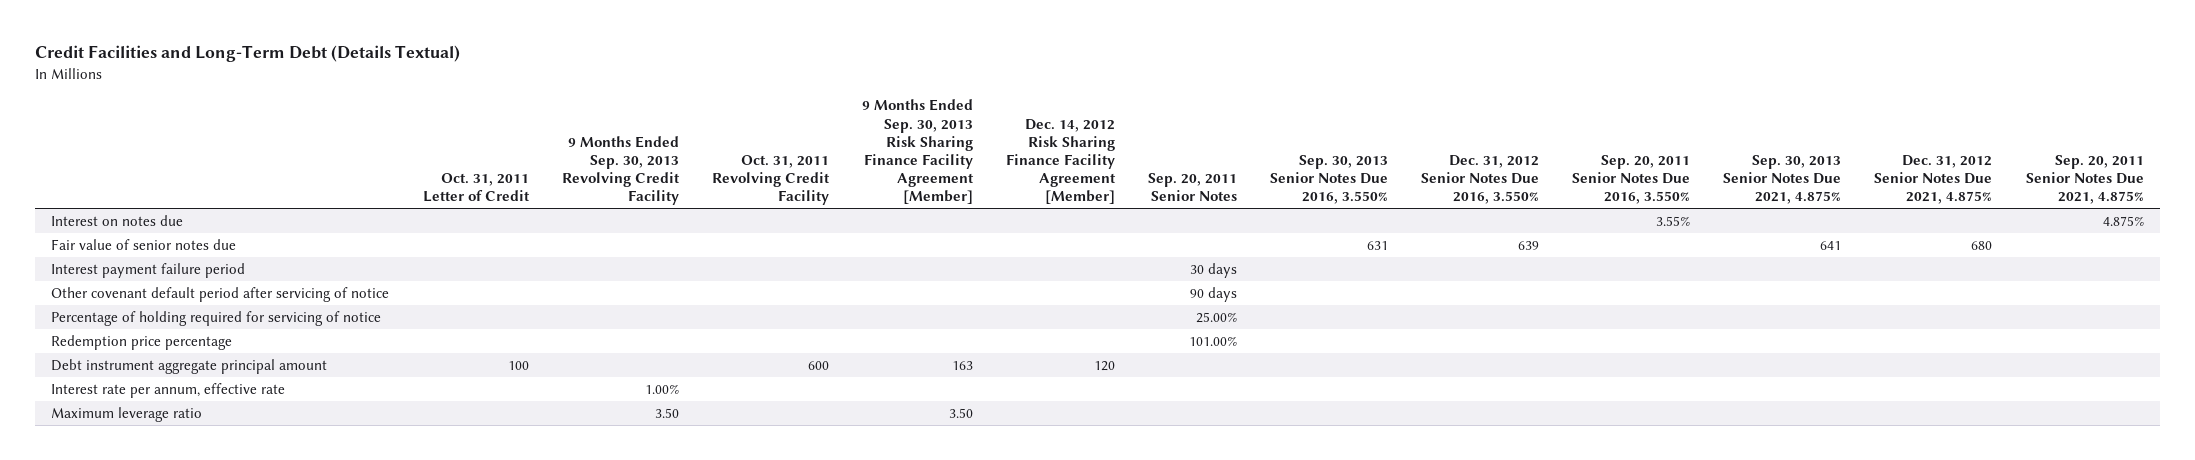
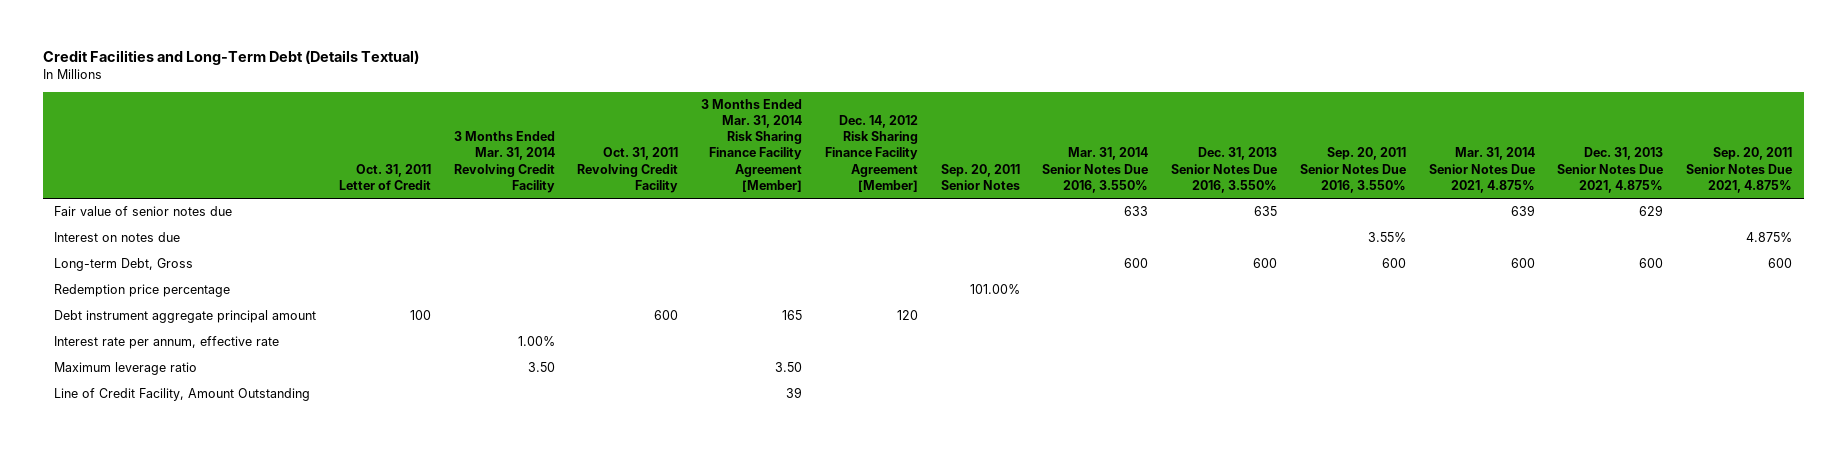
- | Oct. 31, 2011 Letter of Credit | 9 Months Ended Sep. 30, 2013 Revolving Credit Facility | Oct. 31, 2011 Revolving Credit Facility | 9 Months Ended Sep. 30, 2013 Risk Sharing Finance Facility Agreement [Member] | Dec. 14, 2012 Risk Sharing Finance Facility Agreement [Member] | Sep. 20, 2011 Senior Notes | Sep. 30, 2013 Senior Notes Due 2016, 3.550% | Dec. 31, 2012 Senior Notes Due 2016, 3.550% | Sep. 20, 2011 Senior Notes Due 2016, 3.550% | Sep. 30, 2013 Senior Notes Due 2021, 4.875% | Dec. 31, 2012 Senior Notes Due 2021, 4.875% | Sep. 20, 2011 Senior Notes Due 2021, 4.875%
+ | Oct. 31, 2011 Letter of Credit | 3 Months Ended Mar. 31, 2014 Revolving Credit Facility | Oct. 31, 2011 Revolving Credit Facility | 3 Months Ended Mar. 31, 2014 Risk Sharing Finance Facility Agreement [Member] | Dec. 14, 2012 Risk Sharing Finance Facility Agreement [Member] | Sep. 20, 2011 Senior Notes | Mar. 31, 2014 Senior Notes Due 2016, 3.550% | Dec. 31, 2013 Senior Notes Due 2016, 3.550% | Sep. 20, 2011 Senior Notes Due 2016, 3.550% | Mar. 31, 2014 Senior Notes Due 2021, 4.875% | Dec. 31, 2013 Senior Notes Due 2021, 4.875% | Sep. 20, 2011 Senior Notes Due 2021, 4.875%
- Interest payment failure period | | | | | | 30 days | | | | | |
- Other covenant default period after servicing of notice | | | | | | 90 days | | | | | |
- Percentage of holding required for servicing of notice | | | | | | 25.00% | | | | | |
moved down: Interest on notes due | | | | | | | | | 3.55% | | | 4.875%
+ Long-term Debt, Gross | | | | | | | 600 | 600 | 600 | 600 | 600 | 600
+ Line of Credit Facility, Amount Outstanding | | | | 39 | | | | | | | |

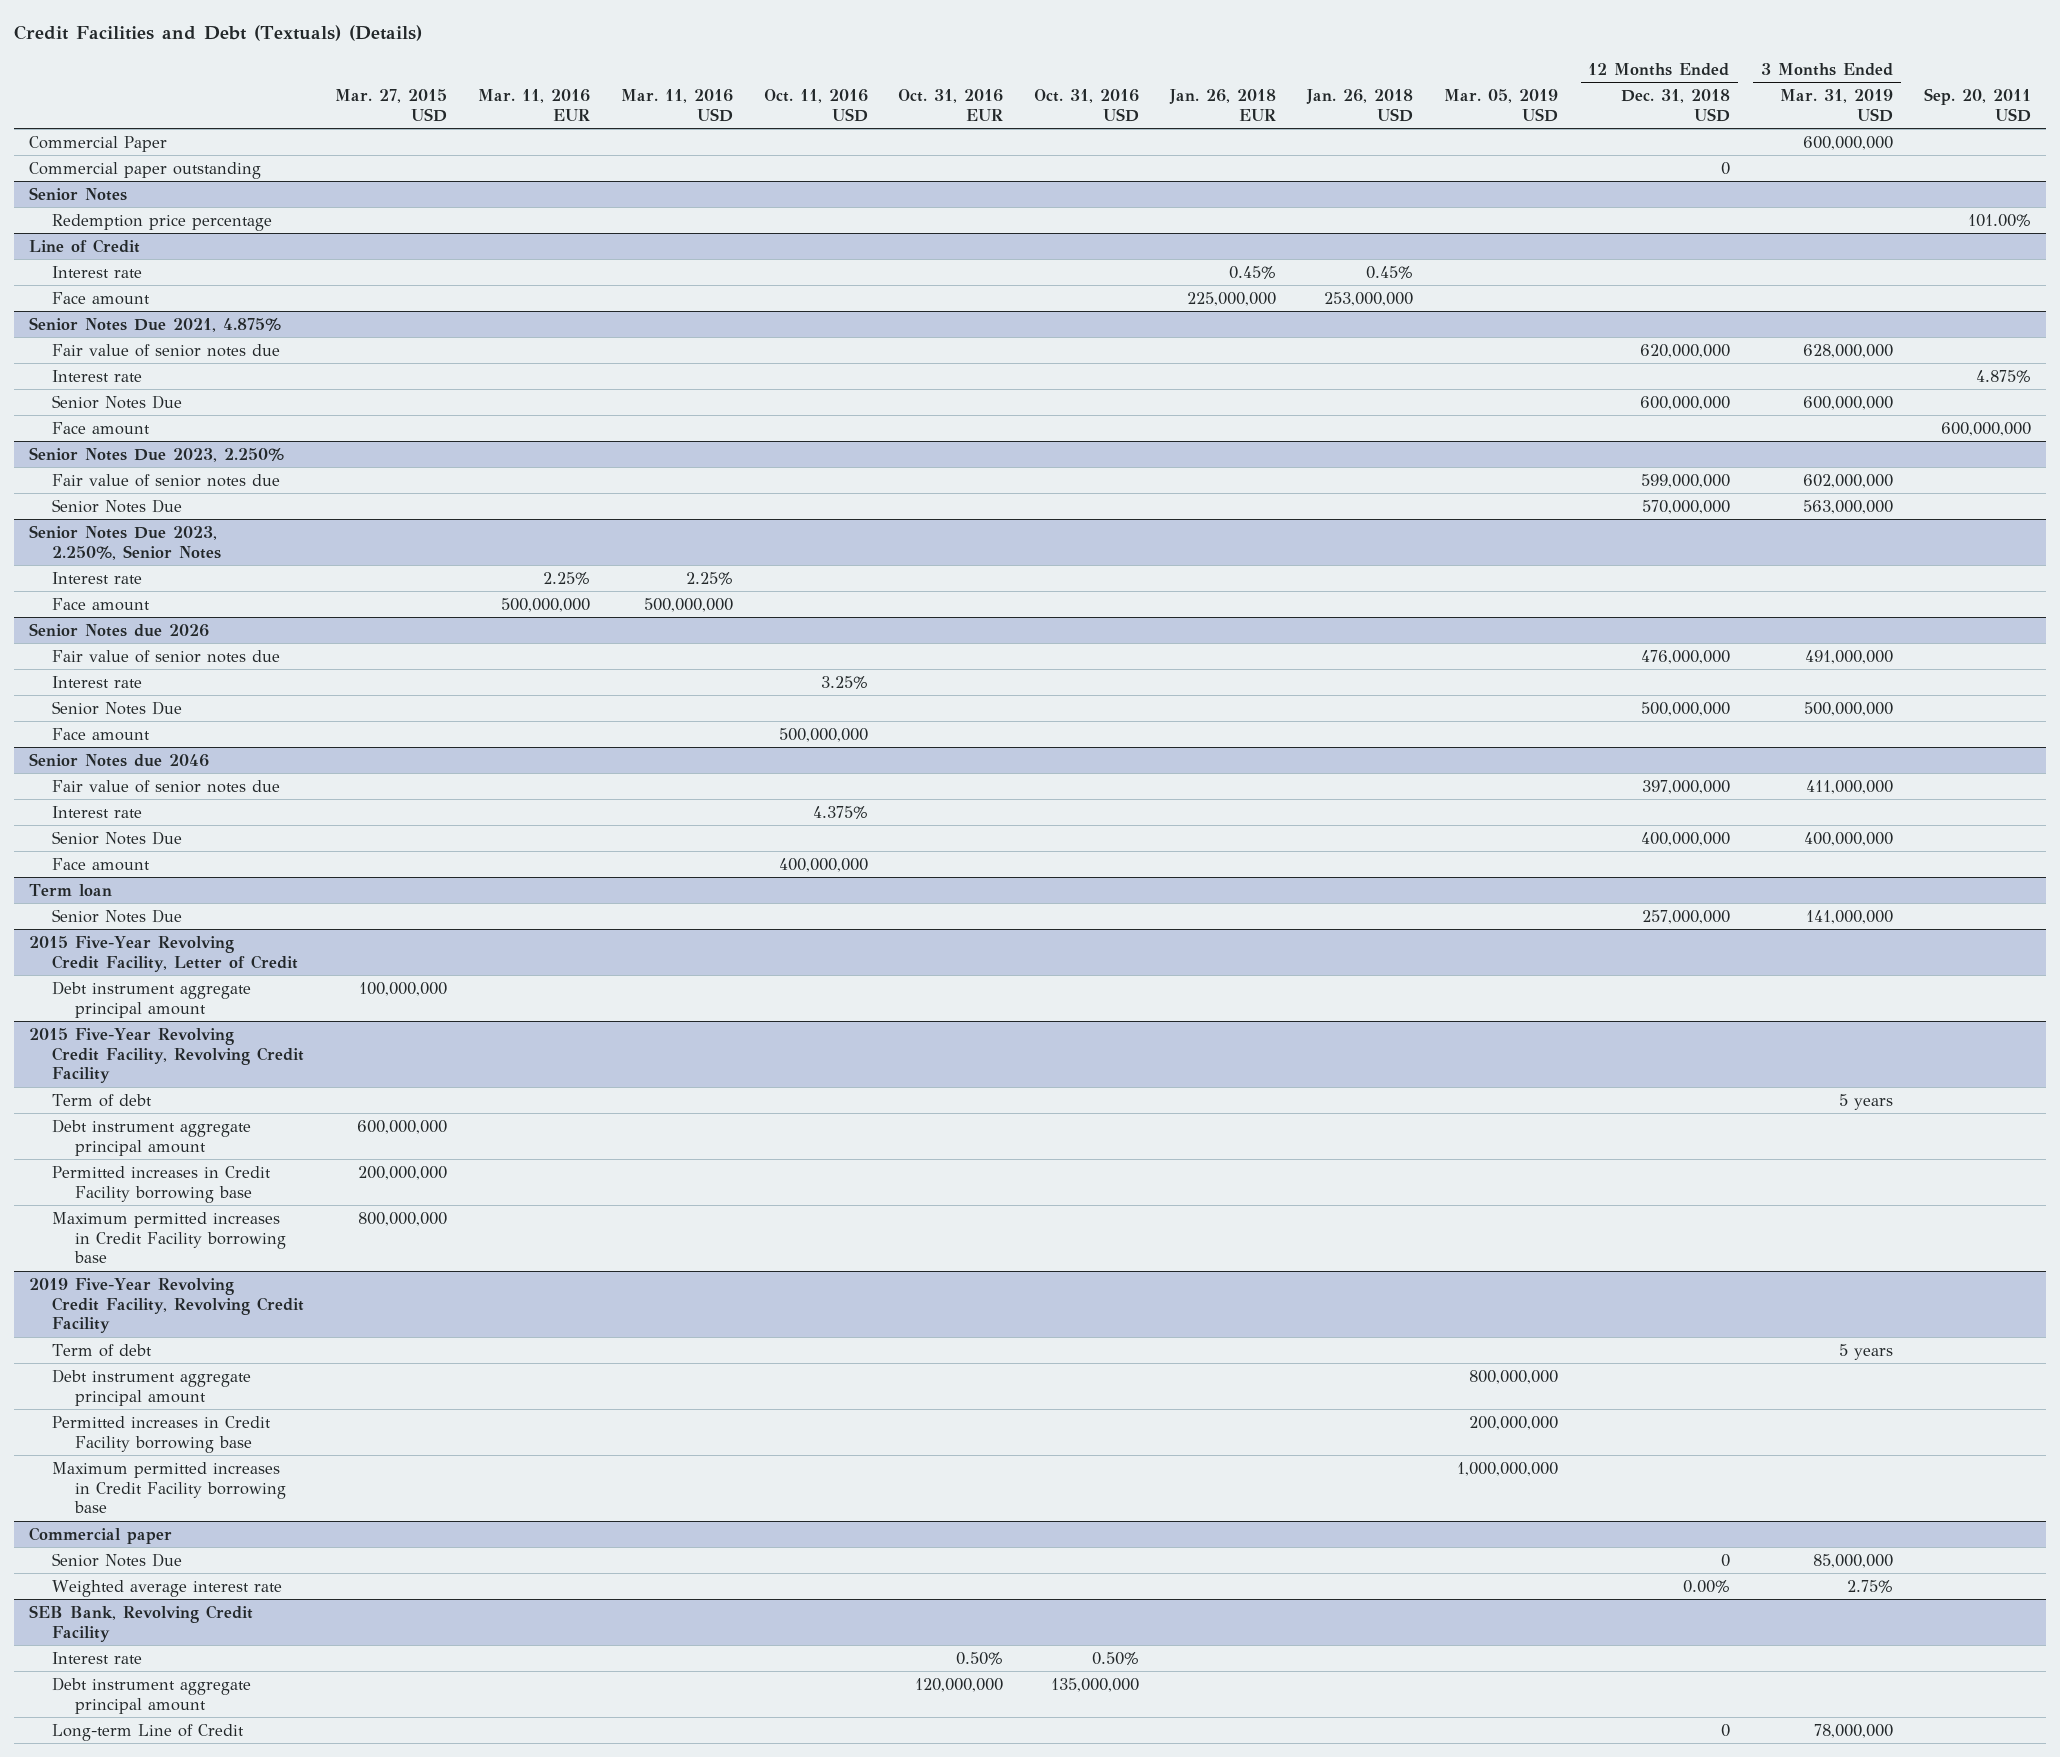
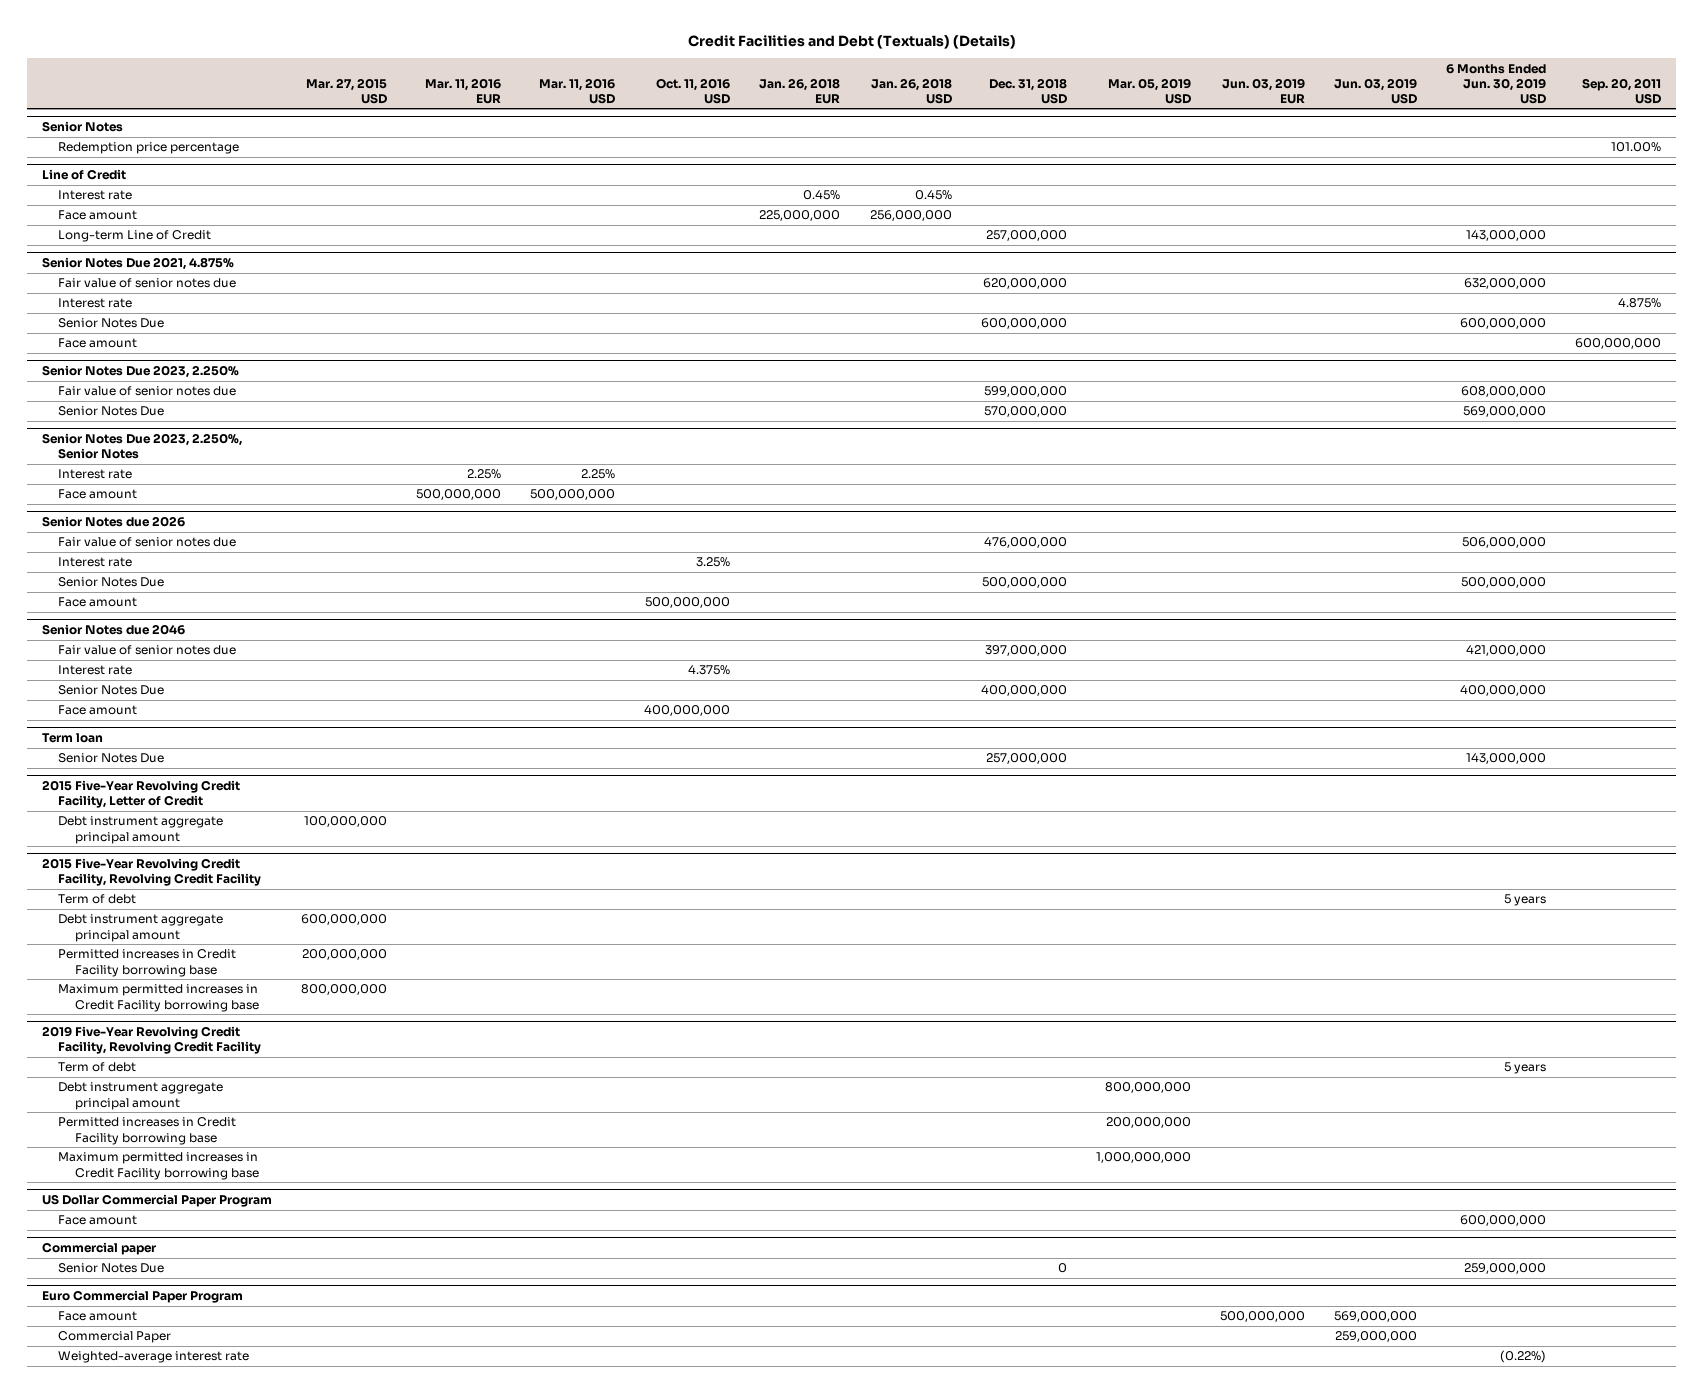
- | Mar. 27, 2015 USD | Mar. 11, 2016 EUR | Mar. 11, 2016 USD | Oct. 11, 2016 USD | Oct. 31, 2016 EUR | Oct. 31, 2016 USD | Jan. 26, 2018 EUR | Jan. 26, 2018 USD | Mar. 05, 2019 USD | 12 Months Ended Dec. 31, 2018 USD | 3 Months Ended Mar. 31, 2019 USD | Sep. 20, 2011 USD
+ | Mar. 27, 2015 USD | Mar. 11, 2016 EUR | Mar. 11, 2016 USD | Oct. 11, 2016 USD | Jan. 26, 2018 EUR | Jan. 26, 2018 USD | Dec. 31, 2018 USD | Mar. 05, 2019 USD | Jun. 03, 2019 EUR | Jun. 03, 2019 USD | 6 Months Ended Jun. 30, 2019 USD | Sep. 20, 2011 USD
- Commercial Paper | | | | | | | | | | | 600,000,000 |
- Commercial paper outstanding | | | | | | | | | | 0 | |
@ Line of Credit
- Face amount | | | | | | | 225,000,000 | 253,000,000 | | | |
+ Face amount | | | | | 225,000,000 | 256,000,000 | | | | | |
+ Long-term Line of Credit | | | | | | | 257,000,000 | | | | 143,000,000 |
+ US Dollar Commercial Paper Program
+ Face amount | | | | | | | | | | | 600,000,000 |
@ Commercial paper
- Weighted average interest rate | | | | | | | | | | 0.00% | 2.75% |
- SEB Bank, Revolving Credit Facility
- Interest rate | | | | | 0.50% | 0.50% | | | | | |
- Debt instrument aggregate principal amount | | | | | 120,000,000 | 135,000,000 | | | | | |
- Long-term Line of Credit | | | | | | | | | | 0 | 78,000,000 |
+ Euro Commercial Paper Program
+ Face amount | | | | | | | | | 500,000,000 | 569,000,000 | |
+ Commercial Paper | | | | | | | | | | 259,000,000 | |
+ Weighted-average interest rate | | | | | | | | | | | (0.22%) |

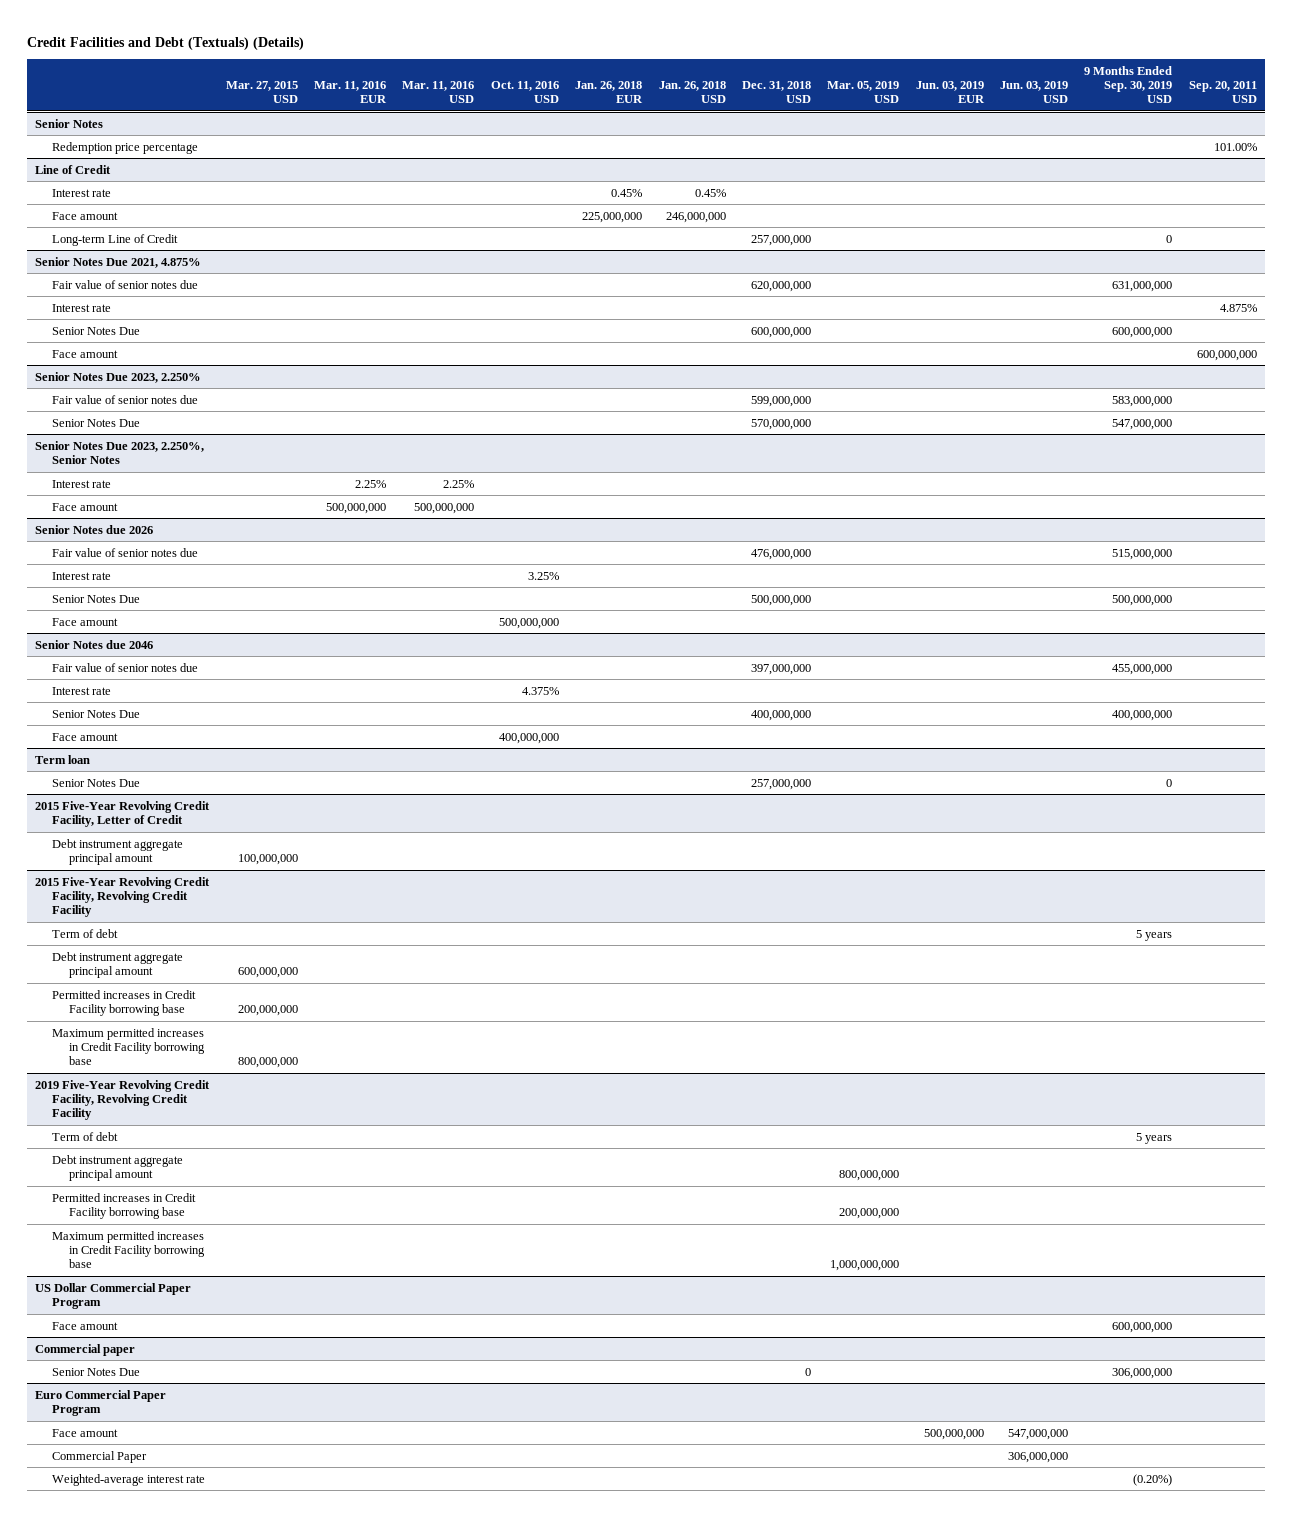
- | Mar. 27, 2015 USD | Mar. 11, 2016 EUR | Mar. 11, 2016 USD | Oct. 11, 2016 USD | Jan. 26, 2018 EUR | Jan. 26, 2018 USD | Dec. 31, 2018 USD | Mar. 05, 2019 USD | Jun. 03, 2019 EUR | Jun. 03, 2019 USD | 6 Months Ended Jun. 30, 2019 USD | Sep. 20, 2011 USD
+ | Mar. 27, 2015 USD | Mar. 11, 2016 EUR | Mar. 11, 2016 USD | Oct. 11, 2016 USD | Jan. 26, 2018 EUR | Jan. 26, 2018 USD | Dec. 31, 2018 USD | Mar. 05, 2019 USD | Jun. 03, 2019 EUR | Jun. 03, 2019 USD | 9 Months Ended Sep. 30, 2019 USD | Sep. 20, 2011 USD
@ Line of Credit
- Face amount | | | | | 225,000,000 | 256,000,000 | | | | | |
+ Face amount | | | | | 225,000,000 | 246,000,000 | | | | | |
@ Euro Commercial Paper Program
- Face amount | | | | | | | | | 500,000,000 | 569,000,000 | |
- Commercial Paper | | | | | | | | | | 259,000,000 | |
+ Face amount | | | | | | | | | 500,000,000 | 547,000,000 | |
+ Commercial Paper | | | | | | | | | | 306,000,000 | |

